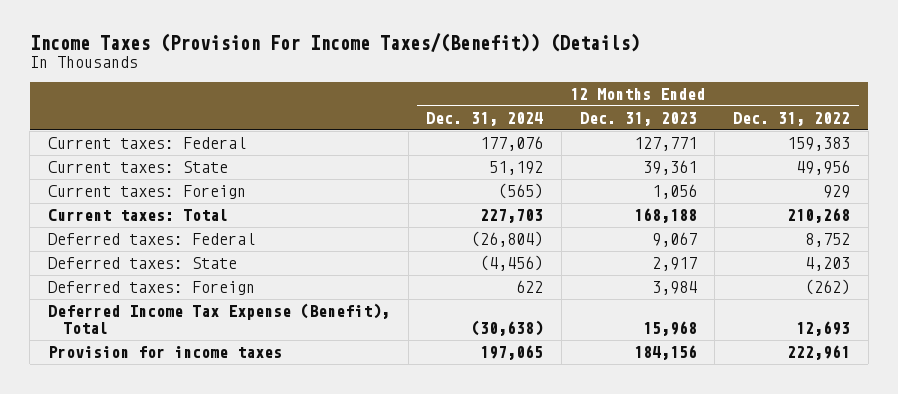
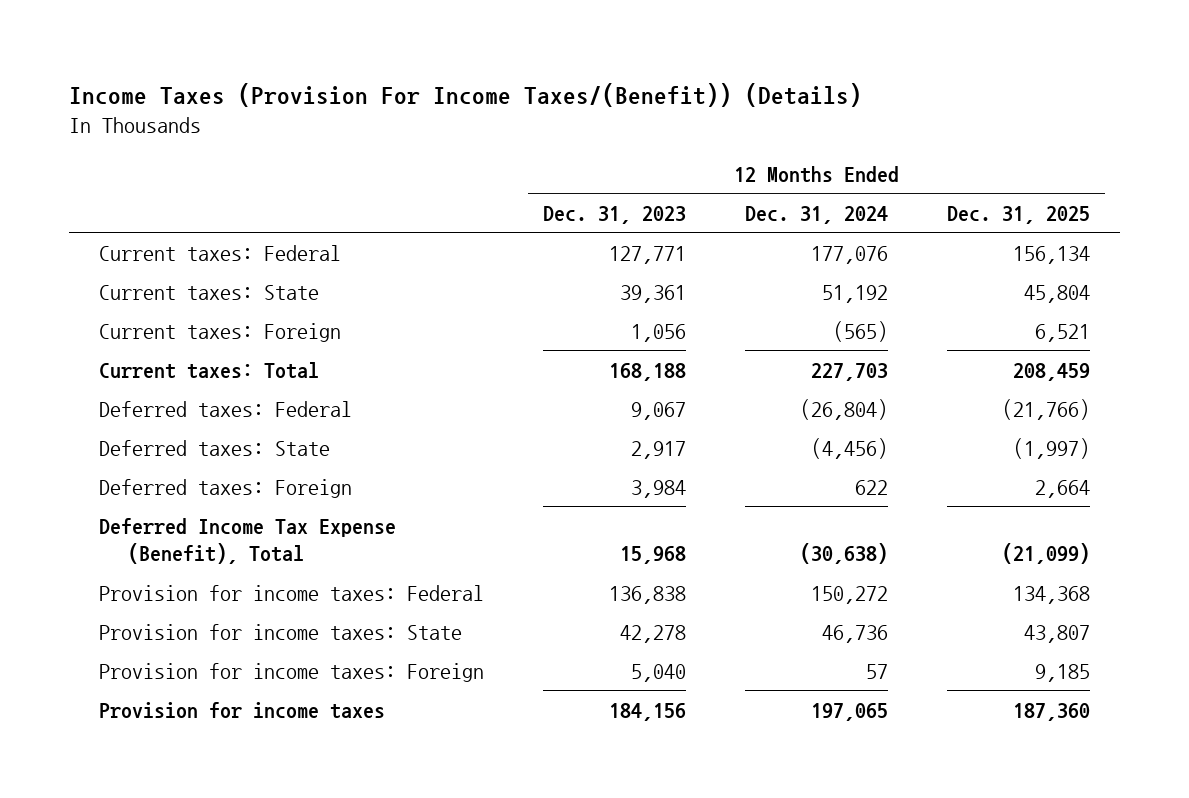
- | 12 Months Ended Dec. 31, 2024 | 12 Months Ended Dec. 31, 2023 | 12 Months Ended Dec. 31, 2022
+ | 12 Months Ended Dec. 31, 2023 | 12 Months Ended Dec. 31, 2024 | 12 Months Ended Dec. 31, 2025
+ Provision for income taxes: Federal | 136,838 | 150,272 | 134,368
+ Provision for income taxes: State | 42,278 | 46,736 | 43,807
+ Provision for income taxes: Foreign | 5,040 | 57 | 9,185

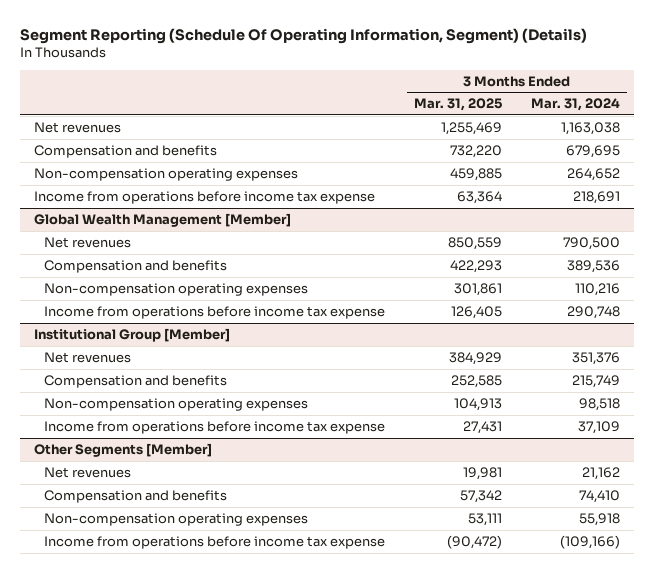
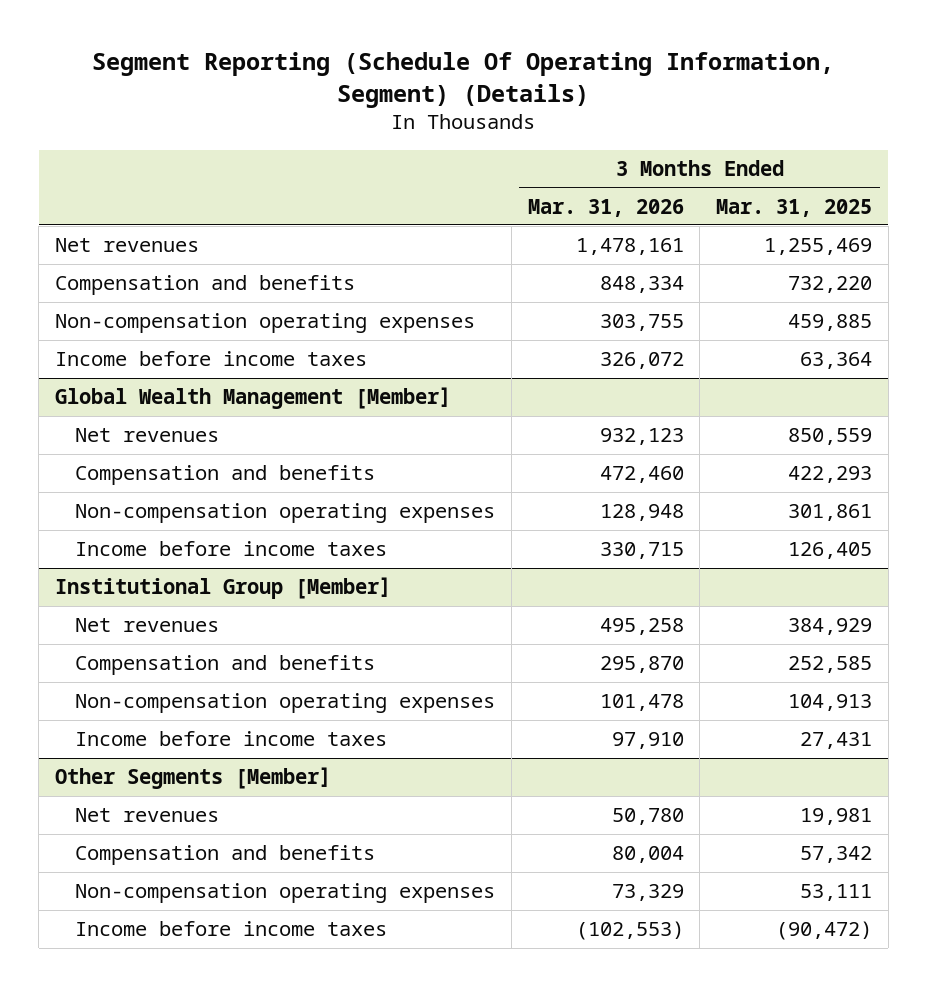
- | 3 Months Ended Mar. 31, 2025 | 3 Months Ended Mar. 31, 2024
+ | 3 Months Ended Mar. 31, 2026 | 3 Months Ended Mar. 31, 2025
- Income from operations before income tax expense | 63,364 | 218,691
+ Income before income taxes | 326,072 | 63,364
@ Global Wealth Management [Member]
- Income from operations before income tax expense | 126,405 | 290,748
+ Income before income taxes | 330,715 | 126,405
@ Institutional Group [Member]
- Income from operations before income tax expense | 27,431 | 37,109
+ Income before income taxes | 97,910 | 27,431
@ Other Segments [Member]
- Income from operations before income tax expense | (90,472) | (109,166)
+ Income before income taxes | (102,553) | (90,472)

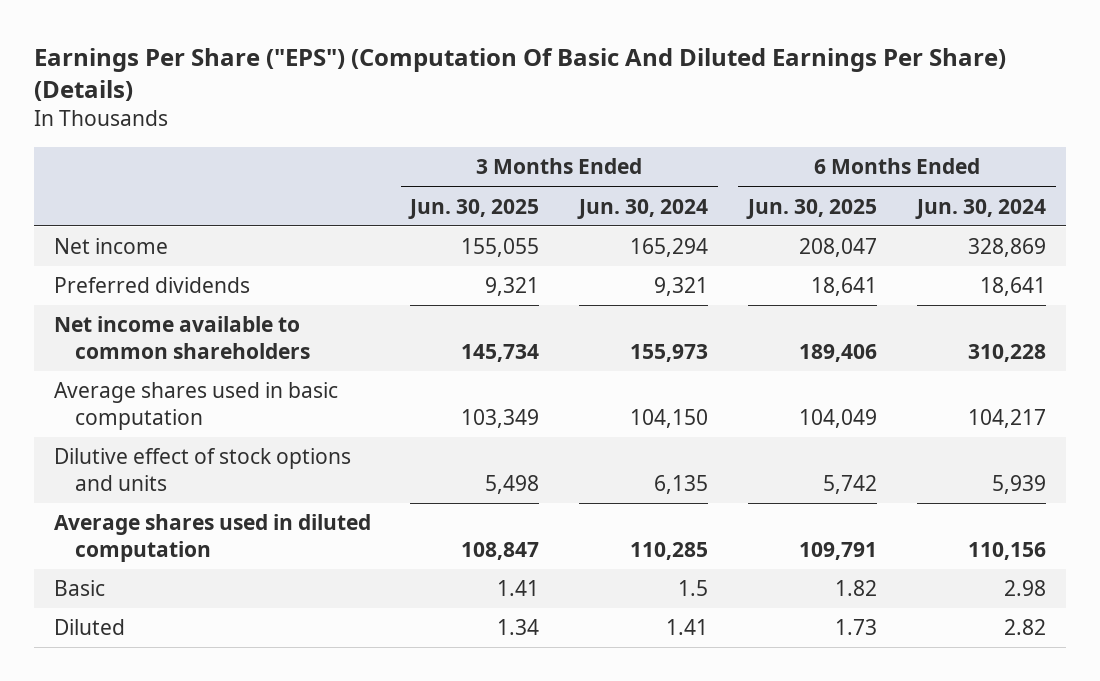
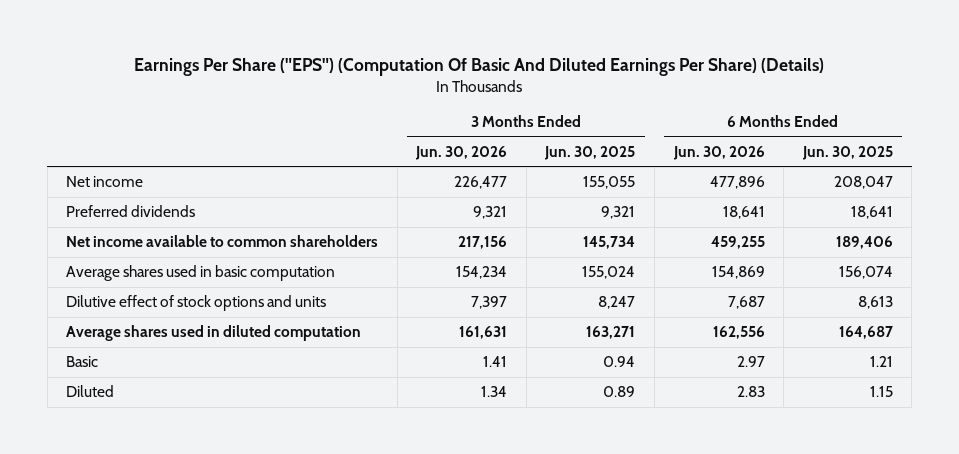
- | 3 Months Ended Jun. 30, 2025 | 3 Months Ended Jun. 30, 2024 | 6 Months Ended Jun. 30, 2025 | 6 Months Ended Jun. 30, 2024
+ | 3 Months Ended Jun. 30, 2026 | 3 Months Ended Jun. 30, 2025 | 6 Months Ended Jun. 30, 2026 | 6 Months Ended Jun. 30, 2025
- Average shares used in basic computation | 103,349 | 104,150 | 104,049 | 104,217
- Dilutive effect of stock options and units | 5,498 | 6,135 | 5,742 | 5,939
- Average shares used in diluted computation | 108,847 | 110,285 | 109,791 | 110,156
- Basic | 1.41 | 1.5 | 1.82 | 2.98
- Diluted | 1.34 | 1.41 | 1.73 | 2.82
+ Average shares used in basic computation | 154,234 | 155,024 | 154,869 | 156,074
+ Dilutive effect of stock options and units | 7,397 | 8,247 | 7,687 | 8,613
+ Average shares used in diluted computation | 161,631 | 163,271 | 162,556 | 164,687
+ Basic | 1.41 | 0.94 | 2.97 | 1.21
+ Diluted | 1.34 | 0.89 | 2.83 | 1.15

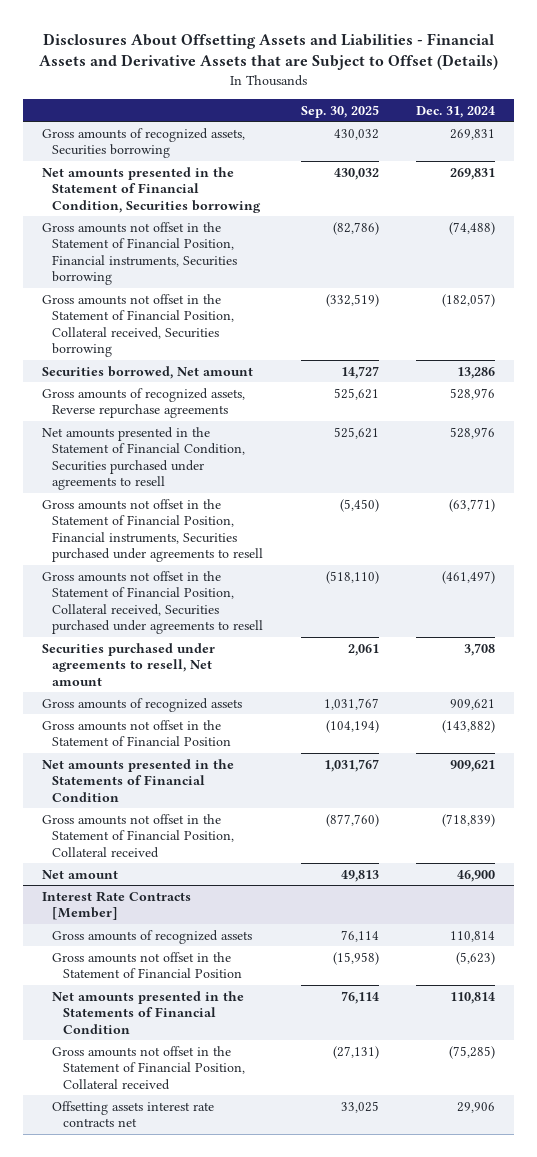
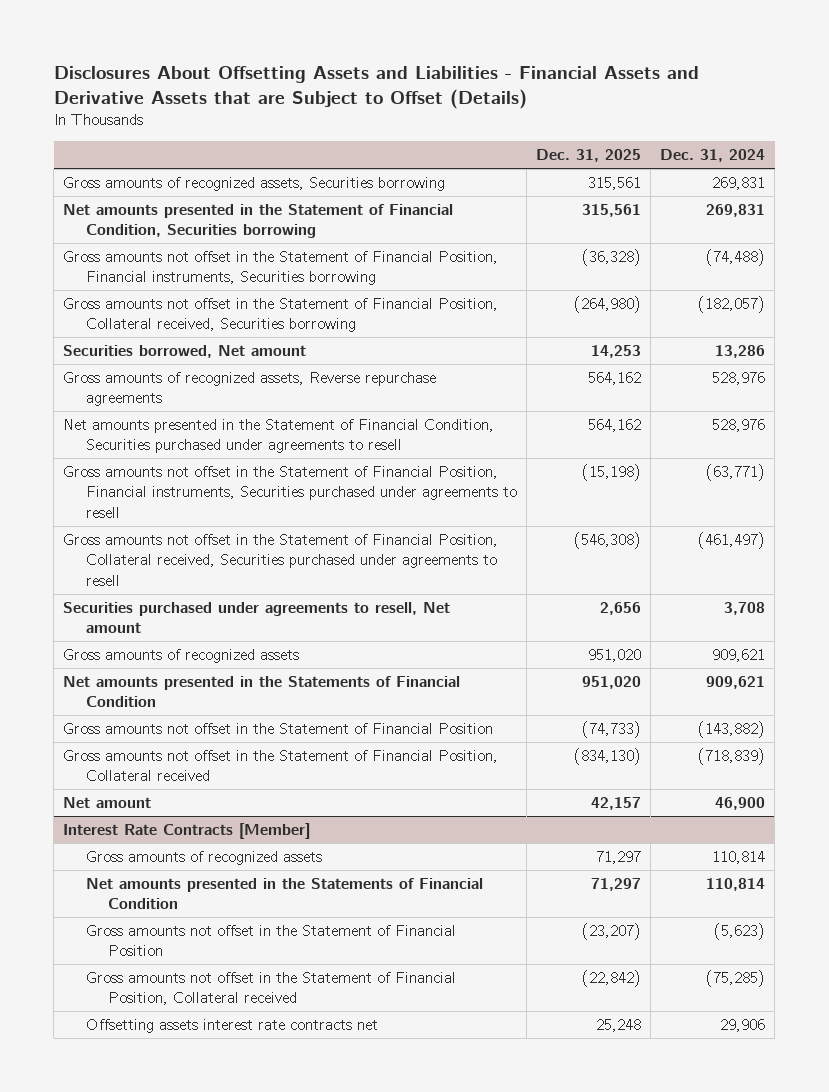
- | Sep. 30, 2025 | Dec. 31, 2024
+ | Dec. 31, 2025 | Dec. 31, 2024
moved down: Gross amounts not offset in the Statement of Financial Position | (74,733) | (143,882)
@ Interest Rate Contracts [Member]
moved down: Gross amounts not offset in the Statement of Financial Position | (23,207) | (5,623)

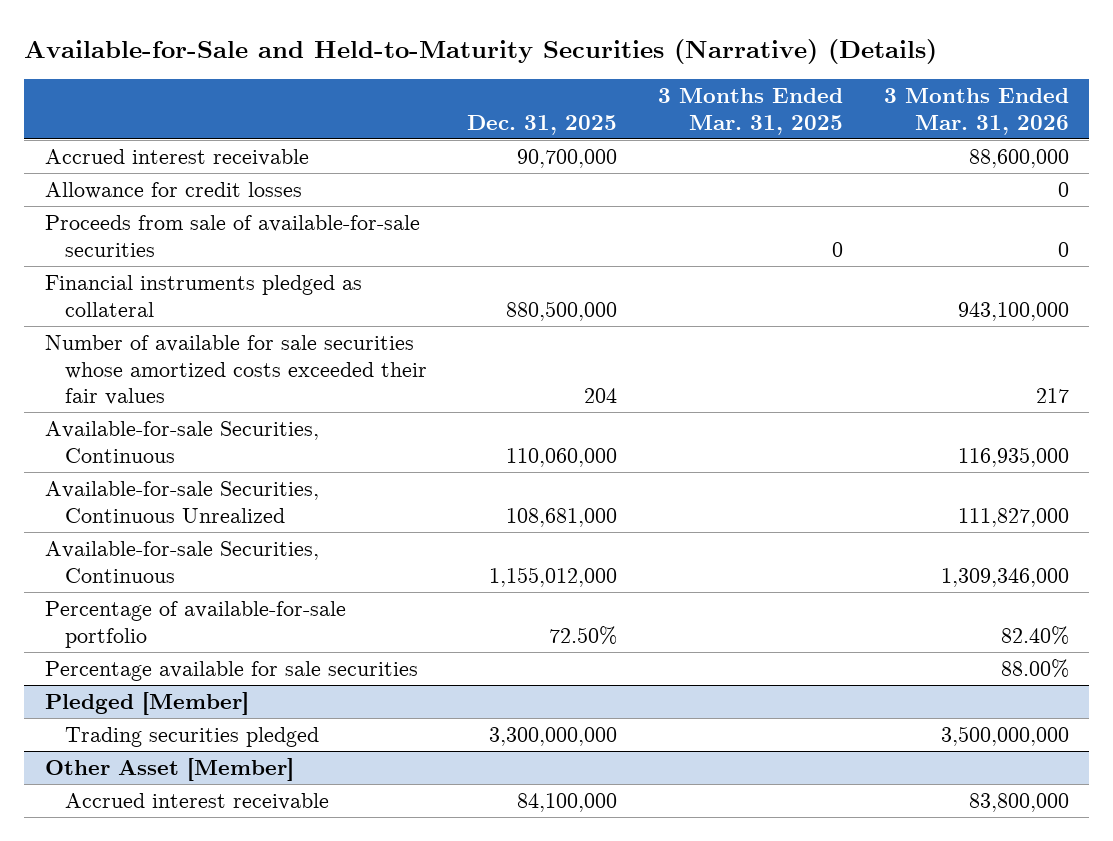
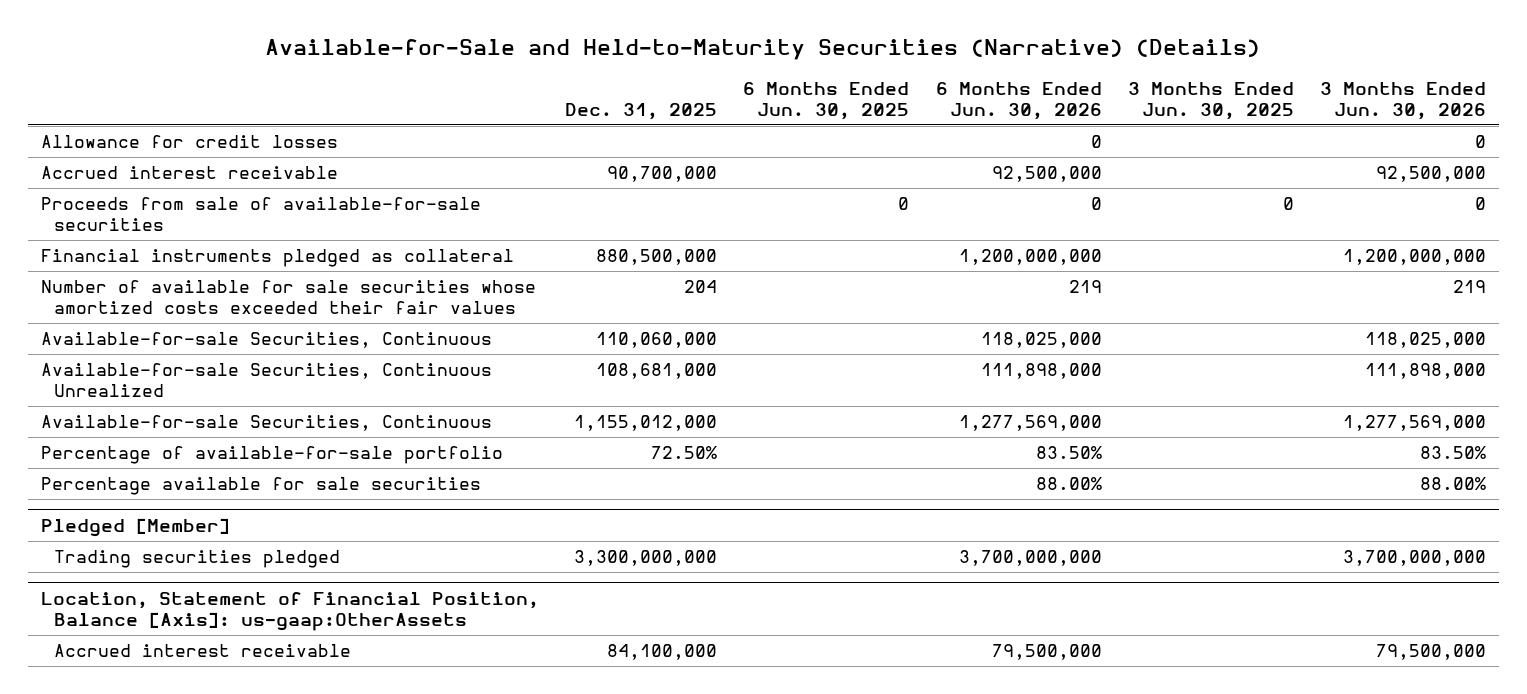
- | Dec. 31, 2025 | 3 Months Ended Mar. 31, 2025 | 3 Months Ended Mar. 31, 2026
+ | Dec. 31, 2025 | 6 Months Ended Jun. 30, 2025 | 6 Months Ended Jun. 30, 2026 | 3 Months Ended Jun. 30, 2025 | 3 Months Ended Jun. 30, 2026
moved down: Accrued interest receivable | 90,700,000 | | 92,500,000 | | 92,500,000
- Other Asset [Member]
+ Location, Statement of Financial Position, Balance [Axis]: us-gaap:OtherAssets

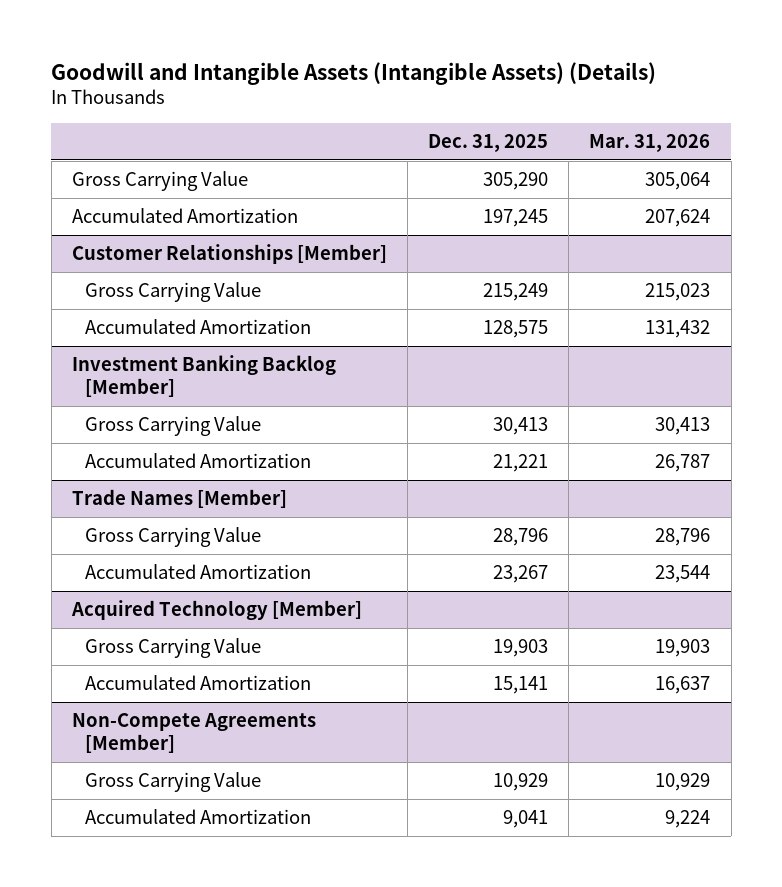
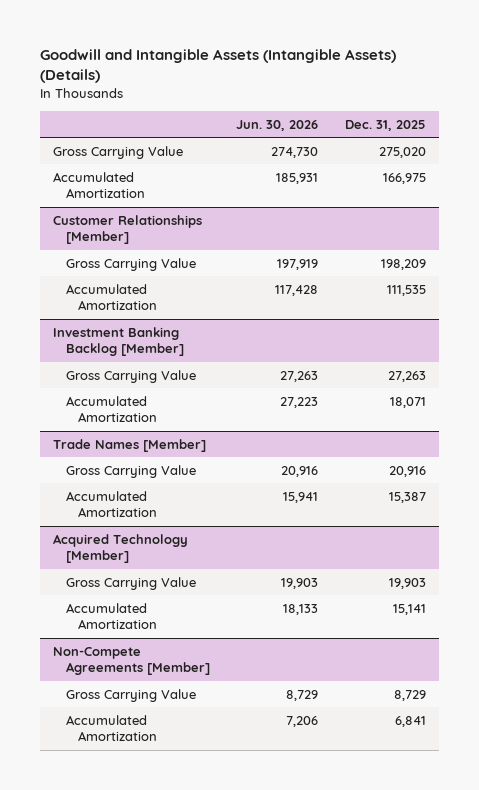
- | Dec. 31, 2025 | Mar. 31, 2026
+ | Jun. 30, 2026 | Dec. 31, 2025
- Gross Carrying Value | 305,290 | 305,064
- Accumulated Amortization | 197,245 | 207,624
+ Gross Carrying Value | 274,730 | 275,020
+ Accumulated Amortization | 185,931 | 166,975
@ Customer Relationships [Member]
- Gross Carrying Value | 215,249 | 215,023
- Accumulated Amortization | 128,575 | 131,432
+ Gross Carrying Value | 197,919 | 198,209
+ Accumulated Amortization | 117,428 | 111,535
@ Investment Banking Backlog [Member]
- Gross Carrying Value | 30,413 | 30,413
- Accumulated Amortization | 21,221 | 26,787
+ Gross Carrying Value | 27,263 | 27,263
+ Accumulated Amortization | 27,223 | 18,071
@ Trade Names [Member]
- Gross Carrying Value | 28,796 | 28,796
- Accumulated Amortization | 23,267 | 23,544
+ Gross Carrying Value | 20,916 | 20,916
+ Accumulated Amortization | 15,941 | 15,387
@ Non-Compete Agreements [Member]
- Gross Carrying Value | 10,929 | 10,929
- Accumulated Amortization | 9,041 | 9,224
+ Gross Carrying Value | 8,729 | 8,729
+ Accumulated Amortization | 7,206 | 6,841

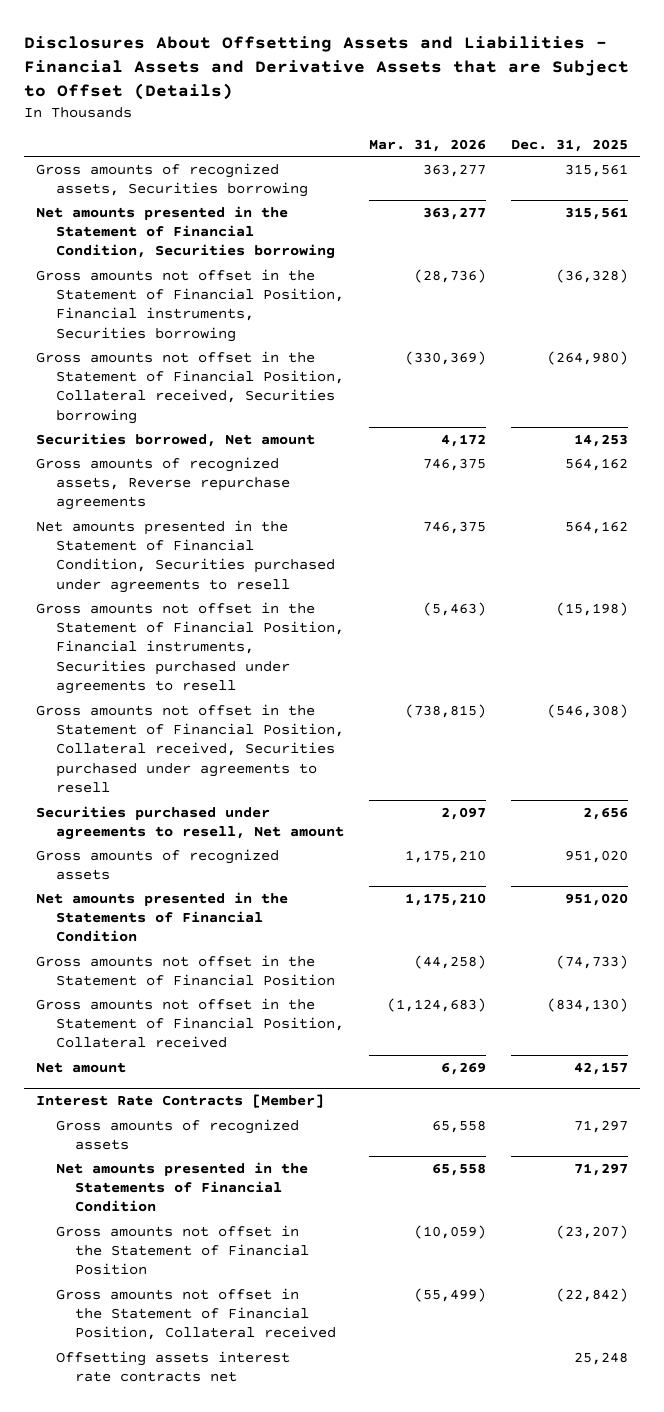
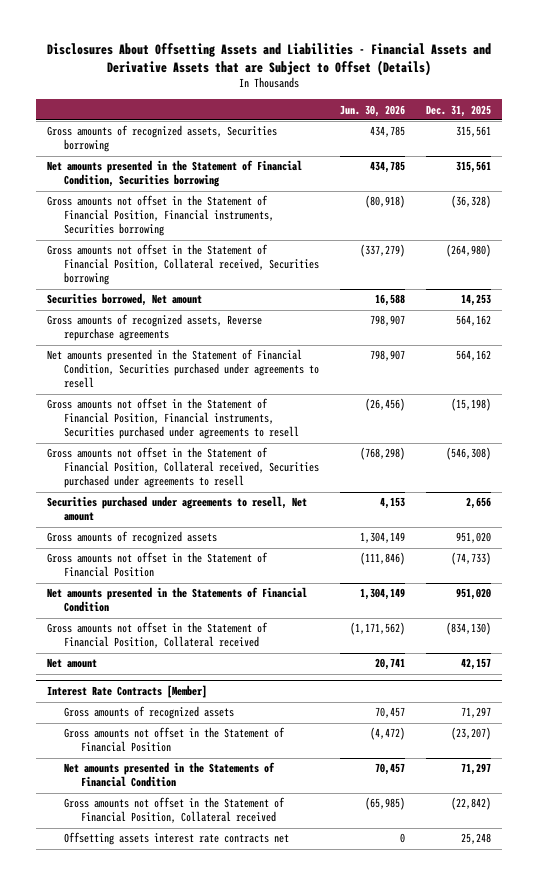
- | Mar. 31, 2026 | Dec. 31, 2025
+ | Jun. 30, 2026 | Dec. 31, 2025
moved down: Net amounts presented in the Statements of Financial Condition | 1,304,149 | 951,020
@ Interest Rate Contracts [Member]
moved down: Net amounts presented in the Statements of Financial Condition | 70,457 | 71,297

